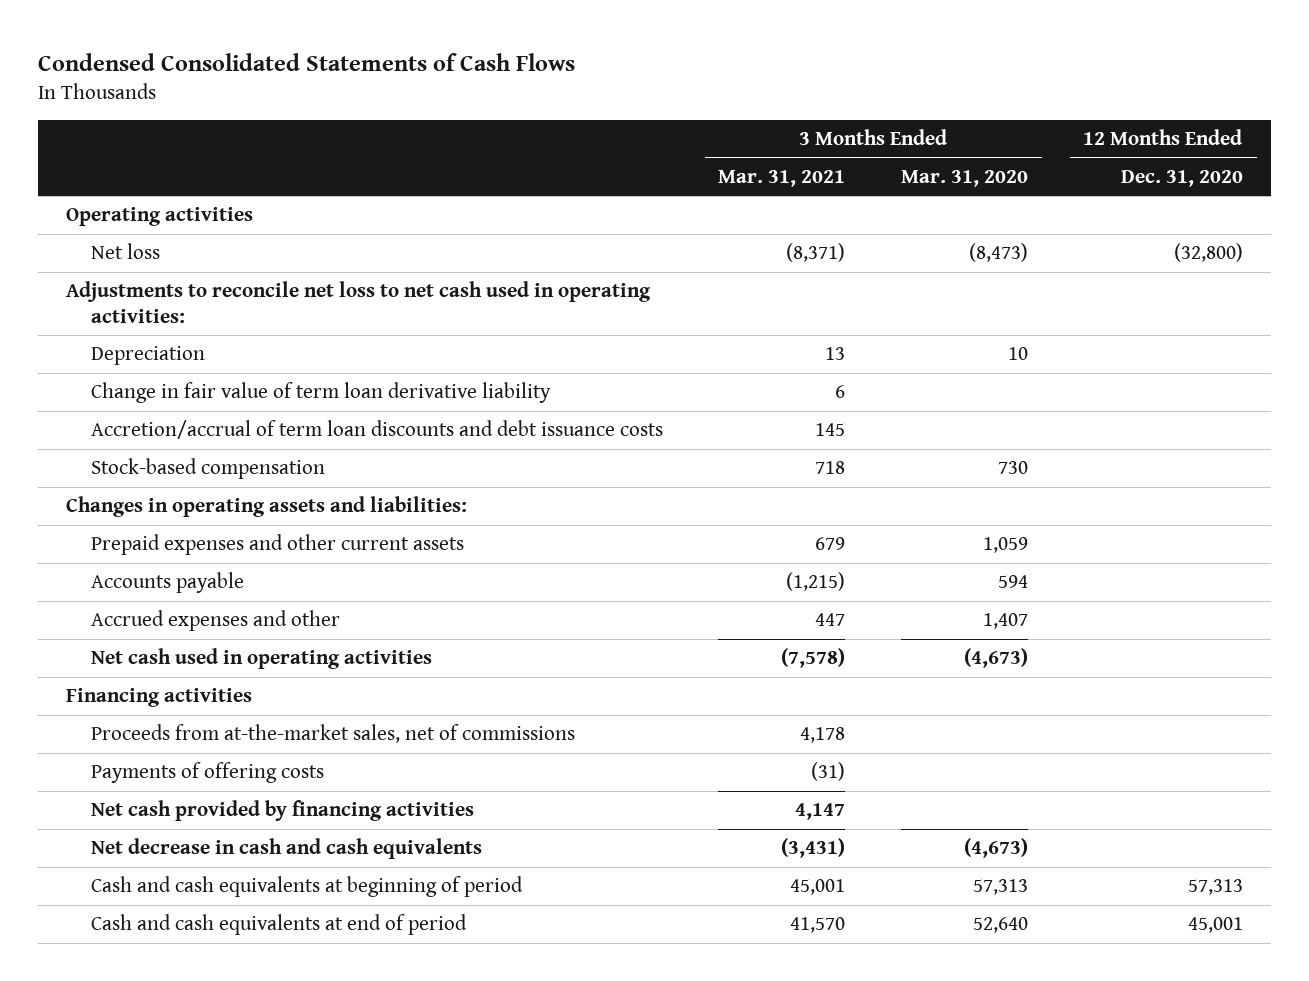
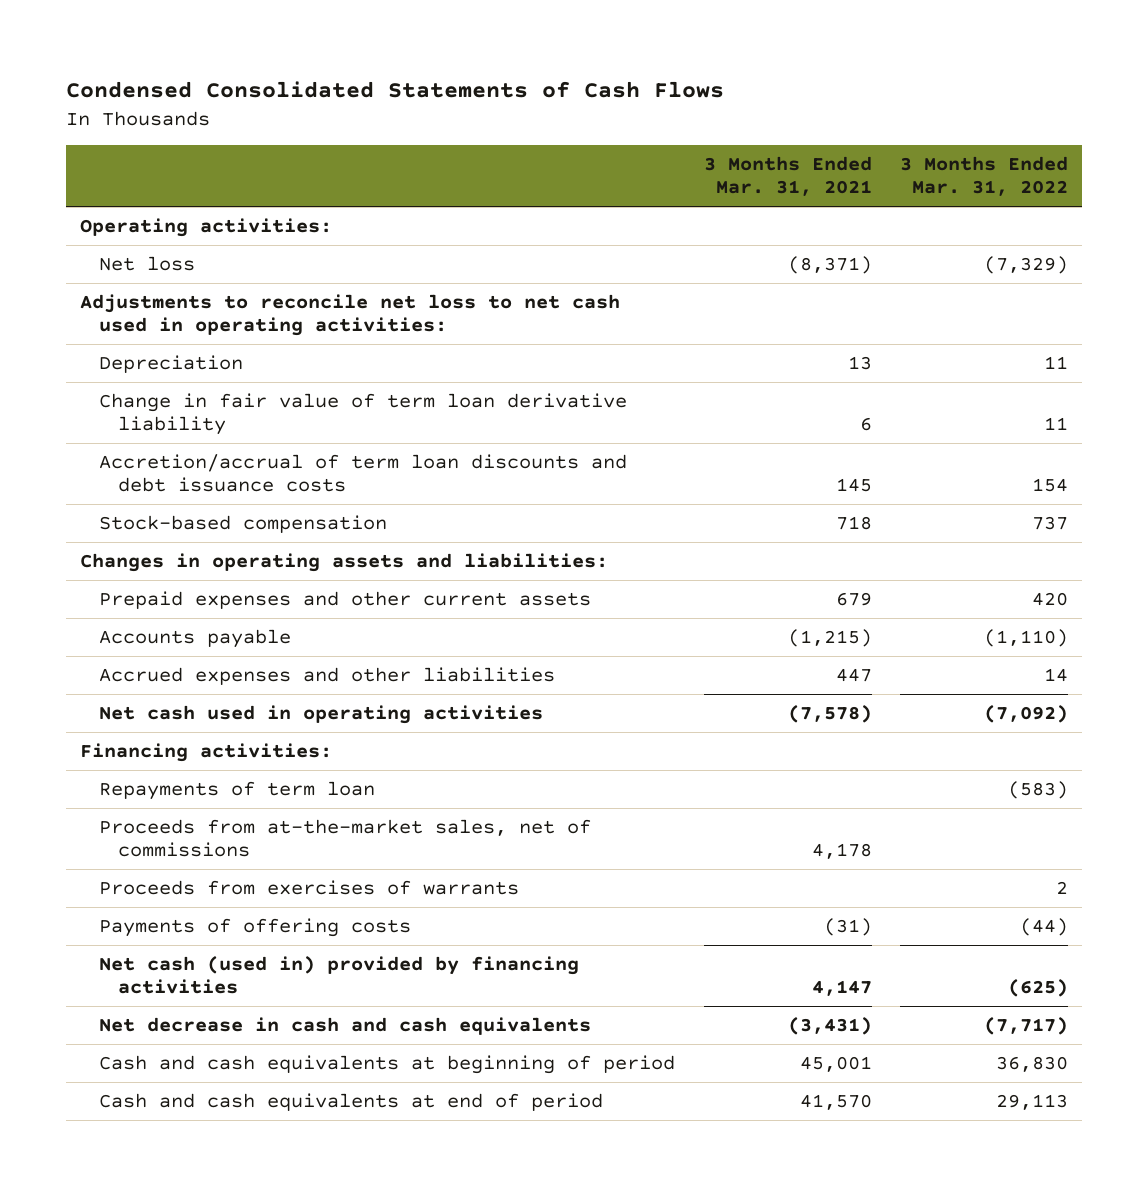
- | 3 Months Ended Mar. 31, 2021 | 3 Months Ended Mar. 31, 2020 | 12 Months Ended Dec. 31, 2020
+ | 3 Months Ended Mar. 31, 2021 | 3 Months Ended Mar. 31, 2022
- Operating activities
+ Operating activities:
- Accrued expenses and other | 447 | 1,407 |
+ Accrued expenses and other liabilities | 447 | 14
- Financing activities
+ Financing activities:
+ Repayments of term loan | | (583)
+ Proceeds from exercises of warrants | | 2
- Net cash provided by financing activities | 4,147 | |
+ Net cash (used in) provided by financing activities | 4,147 | (625)

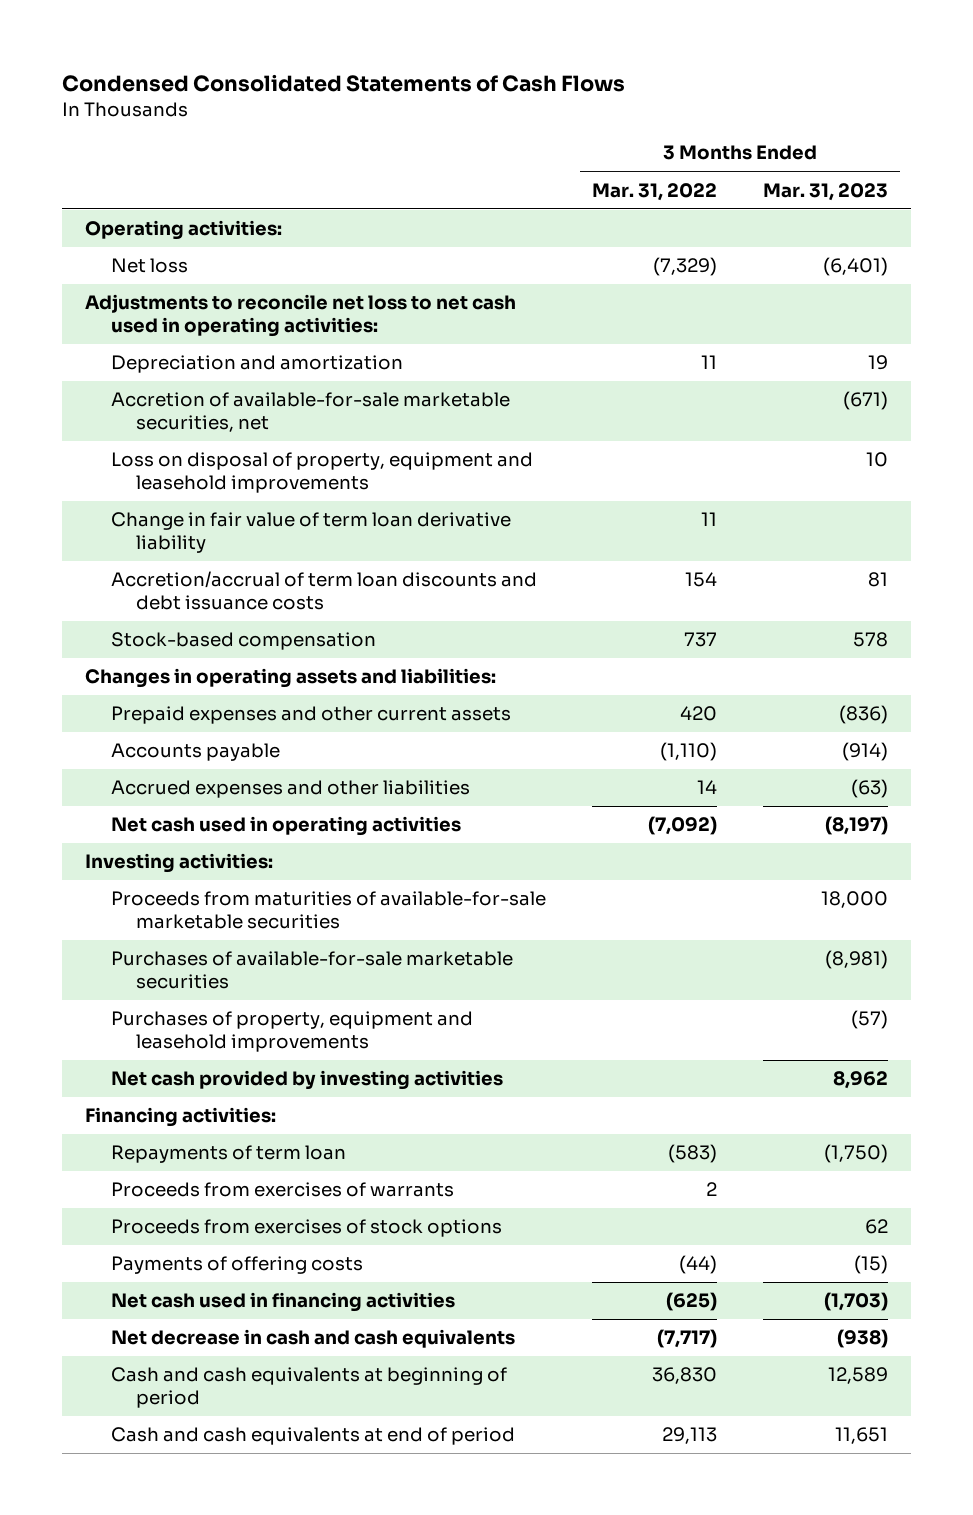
- | 3 Months Ended Mar. 31, 2021 | 3 Months Ended Mar. 31, 2022
+ | 3 Months Ended Mar. 31, 2022 | 3 Months Ended Mar. 31, 2023
- Depreciation | 13 | 11
+ Depreciation and amortization | 11 | 19
+ Accretion of available-for-sale marketable securities, net | | (671)
+ Loss on disposal of property, equipment and leasehold improvements | | 10
+ Investing activities:
+ Proceeds from maturities of available-for-sale marketable securities | | 18,000
+ Purchases of available-for-sale marketable securities | | (8,981)
+ Purchases of property, equipment and leasehold improvements | | (57)
+ Net cash provided by investing activities | | 8,962
- Proceeds from at-the-market sales, net of commissions | 4,178 |
+ Proceeds from exercises of stock options | | 62
- Net cash (used in) provided by financing activities | 4,147 | (625)
+ Net cash used in financing activities | (625) | (1,703)

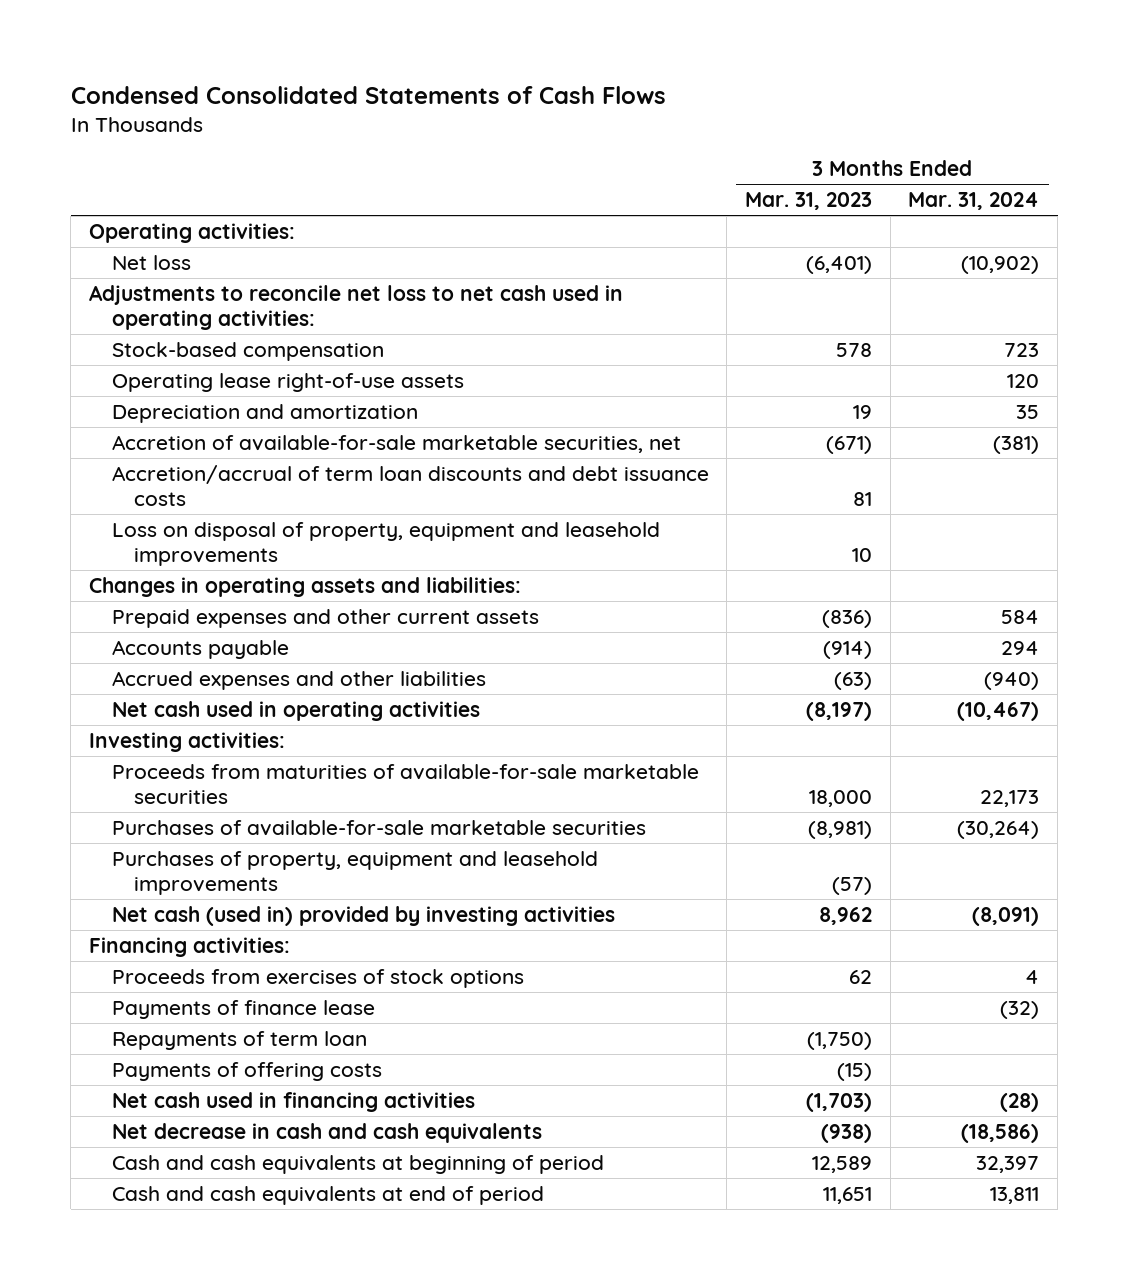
- | 3 Months Ended Mar. 31, 2022 | 3 Months Ended Mar. 31, 2023
+ | 3 Months Ended Mar. 31, 2023 | 3 Months Ended Mar. 31, 2024
moved up: Stock-based compensation | 578 | 723
+ Operating lease right-of-use assets | | 120
- Change in fair value of term loan derivative liability | 11 |
moved down: Loss on disposal of property, equipment and leasehold improvements | 10 |
- Net cash provided by investing activities | | 8,962
+ Net cash (used in) provided by investing activities | 8,962 | (8,091)
- Proceeds from exercises of warrants | 2 |
+ Payments of finance lease | | (32)
moved down: Repayments of term loan | (1,750) |

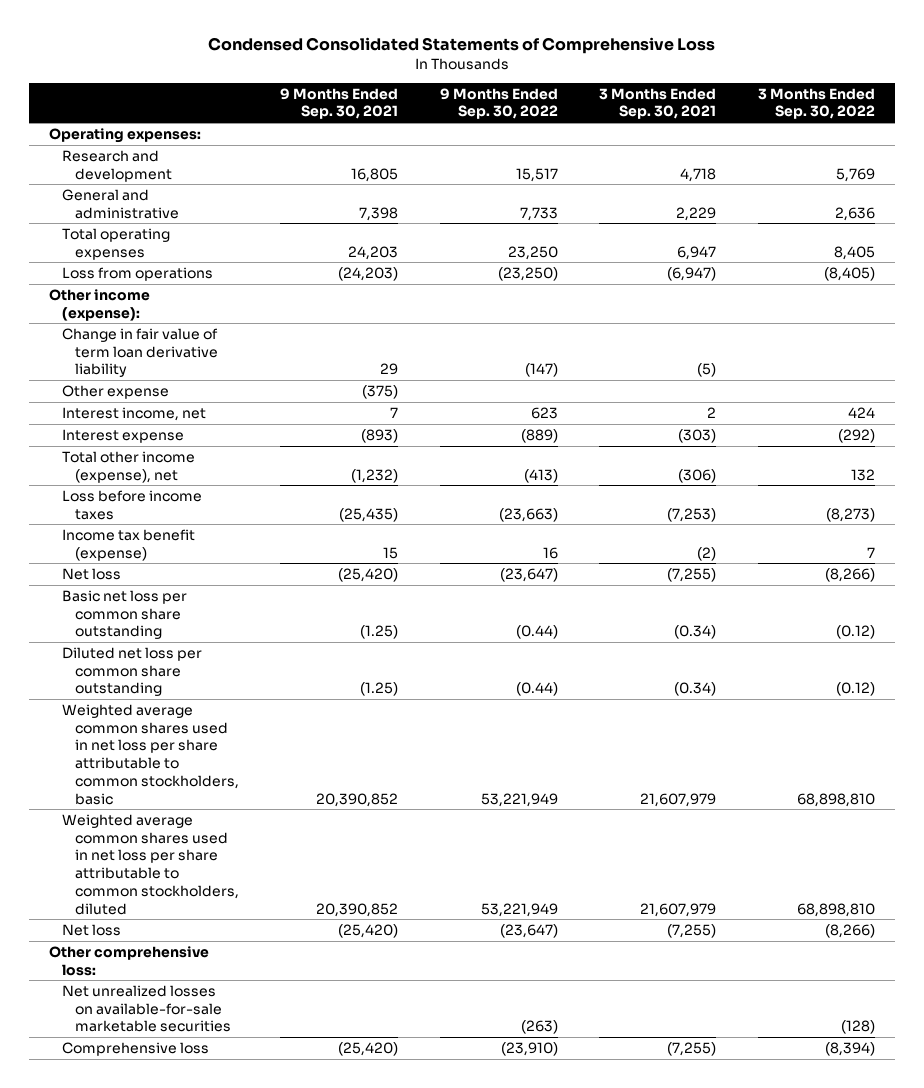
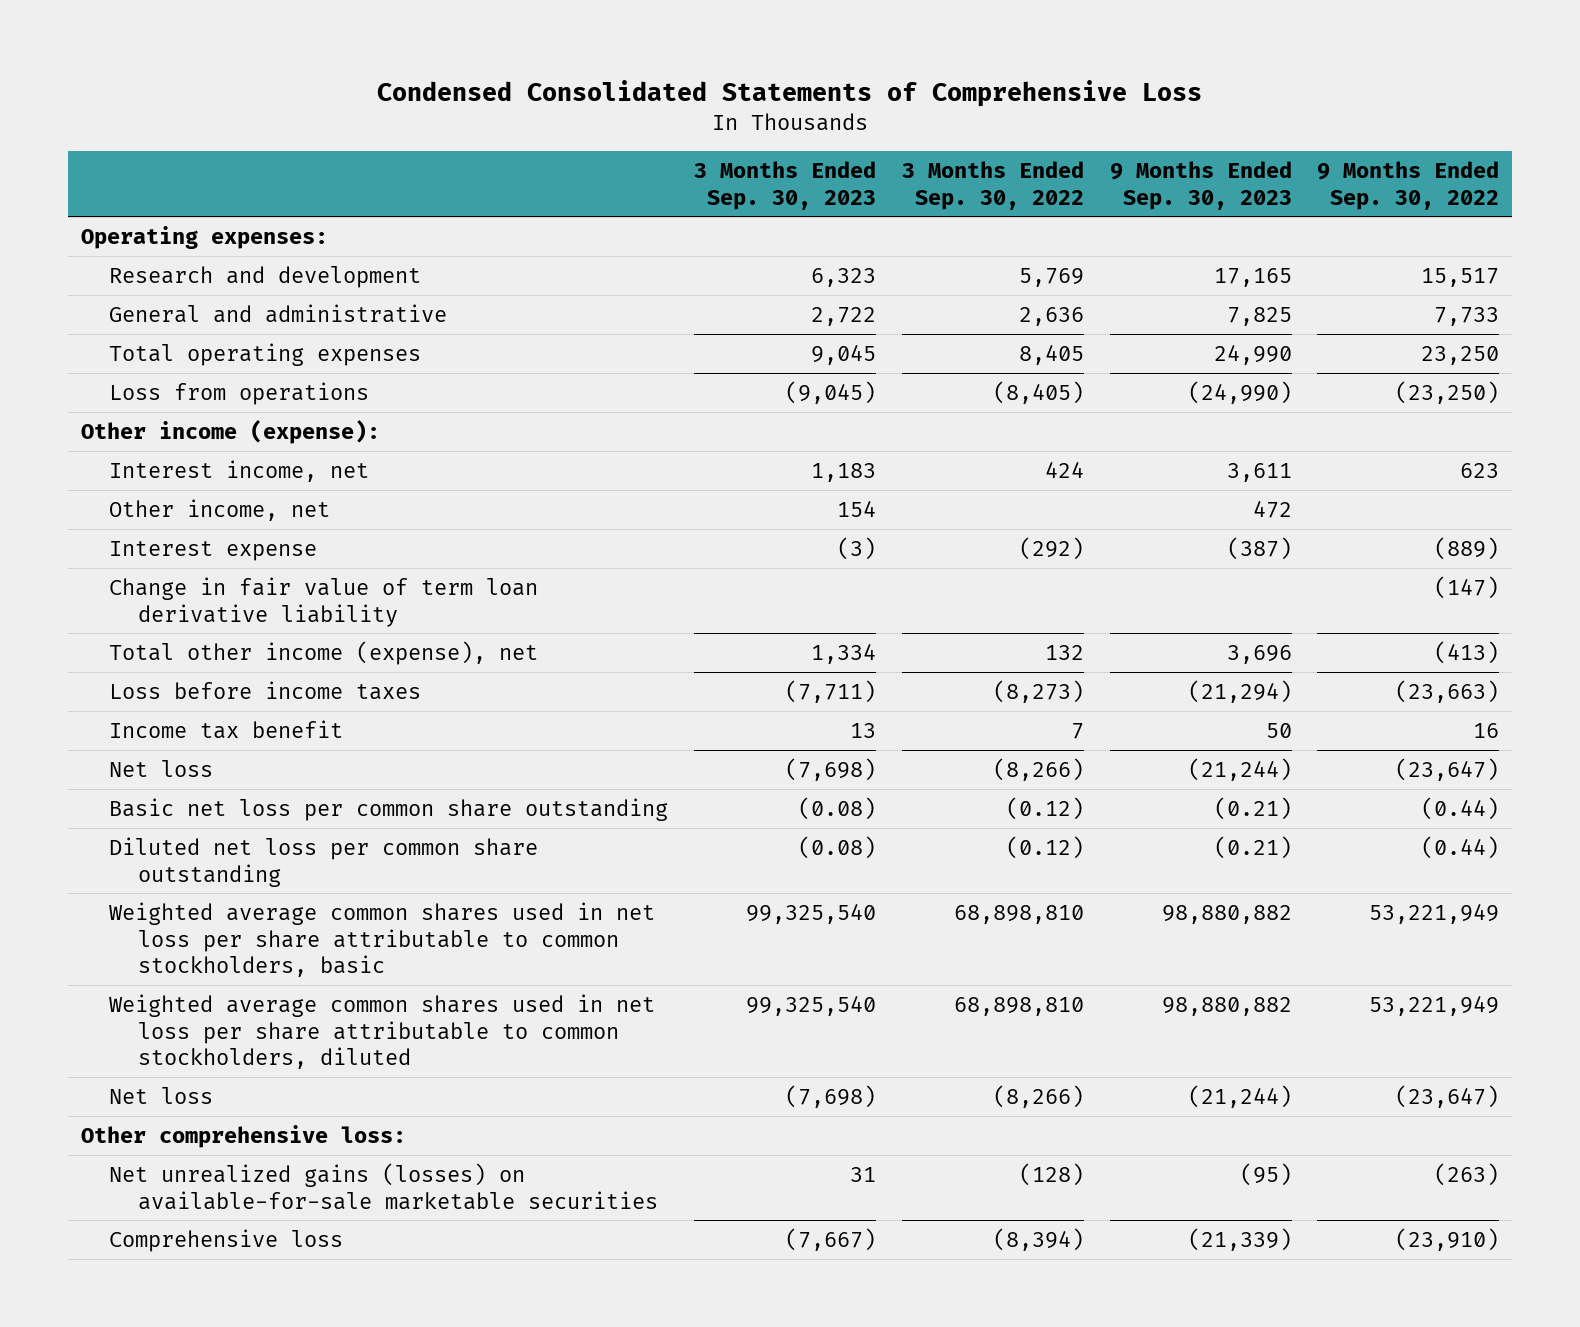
- | 9 Months Ended Sep. 30, 2021 | 9 Months Ended Sep. 30, 2022 | 3 Months Ended Sep. 30, 2021 | 3 Months Ended Sep. 30, 2022
+ | 3 Months Ended Sep. 30, 2023 | 3 Months Ended Sep. 30, 2022 | 9 Months Ended Sep. 30, 2023 | 9 Months Ended Sep. 30, 2022
- Other expense | (375) | | |
+ Other income, net | 154 | | 472 |
moved down: Change in fair value of term loan derivative liability | | | | (147)
- Income tax benefit (expense) | 15 | 16 | (2) | 7
+ Income tax benefit | 13 | 7 | 50 | 16
- Net unrealized losses on available-for-sale marketable securities | | (263) | | (128)
+ Net unrealized gains (losses) on available-for-sale marketable securities | 31 | (128) | (95) | (263)

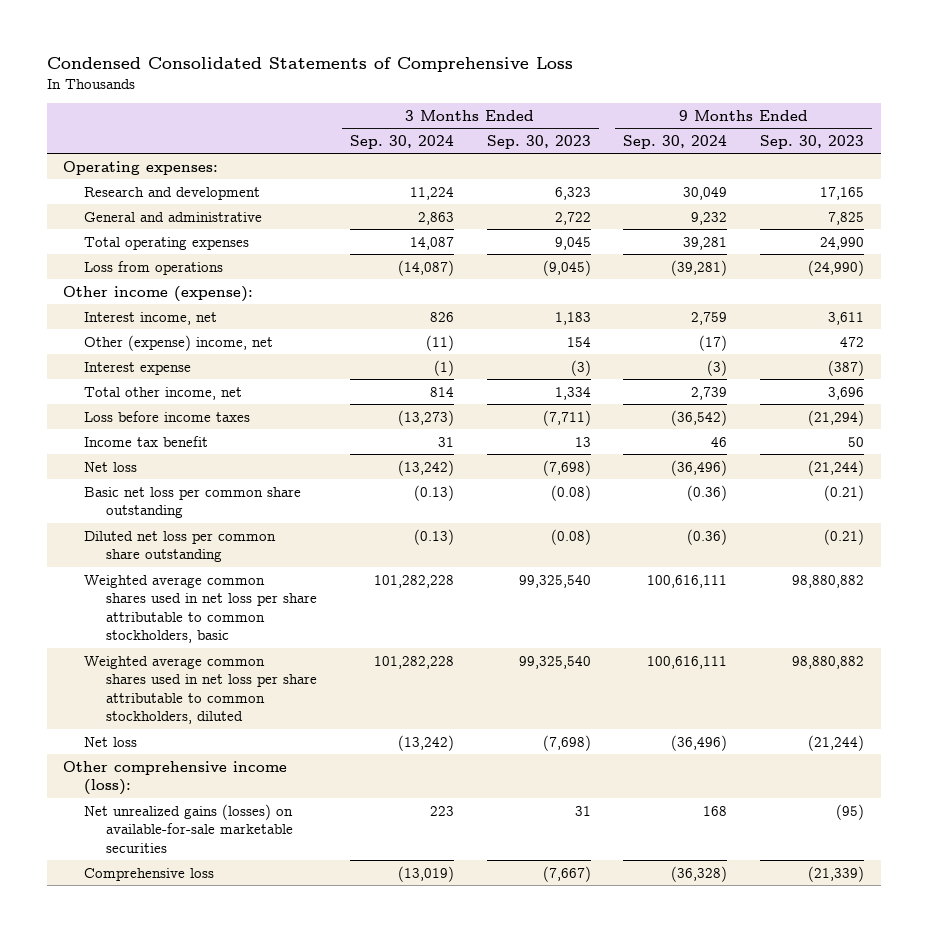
- | 3 Months Ended Sep. 30, 2023 | 3 Months Ended Sep. 30, 2022 | 9 Months Ended Sep. 30, 2023 | 9 Months Ended Sep. 30, 2022
+ | 3 Months Ended Sep. 30, 2024 | 3 Months Ended Sep. 30, 2023 | 9 Months Ended Sep. 30, 2024 | 9 Months Ended Sep. 30, 2023
- Other income, net | 154 | | 472 |
+ Other (expense) income, net | (11) | 154 | (17) | 472
- Change in fair value of term loan derivative liability | | | | (147)
- Total other income (expense), net | 1,334 | 132 | 3,696 | (413)
+ Total other income, net | 814 | 1,334 | 2,739 | 3,696
- Other comprehensive loss:
+ Other comprehensive income (loss):

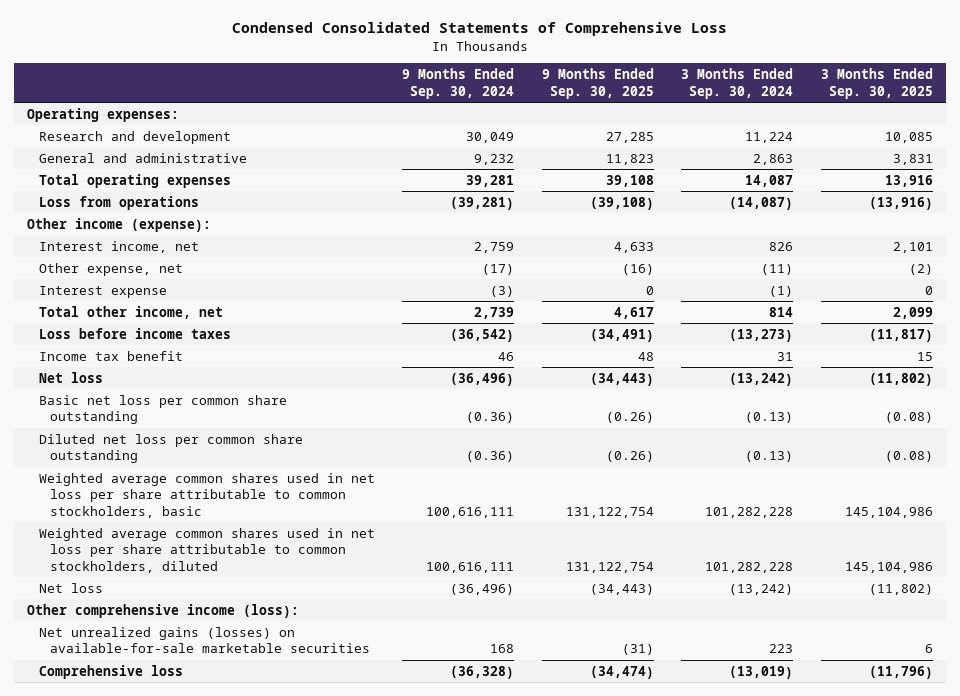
- | 3 Months Ended Sep. 30, 2024 | 3 Months Ended Sep. 30, 2023 | 9 Months Ended Sep. 30, 2024 | 9 Months Ended Sep. 30, 2023
+ | 9 Months Ended Sep. 30, 2024 | 9 Months Ended Sep. 30, 2025 | 3 Months Ended Sep. 30, 2024 | 3 Months Ended Sep. 30, 2025
- Other (expense) income, net | (11) | 154 | (17) | 472
+ Other expense, net | (17) | (16) | (11) | (2)

